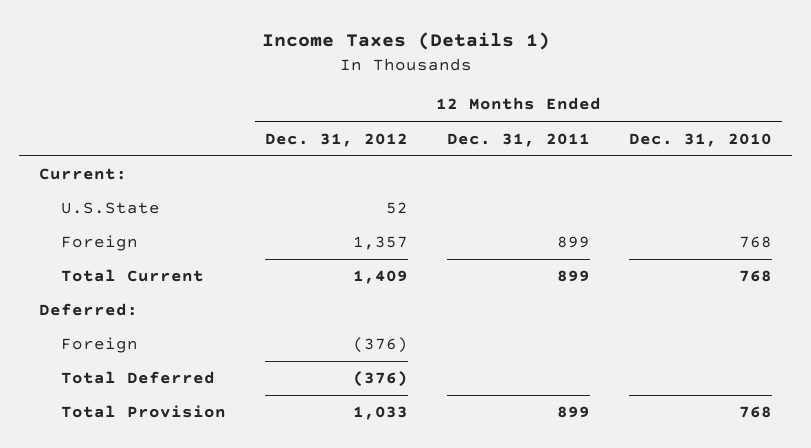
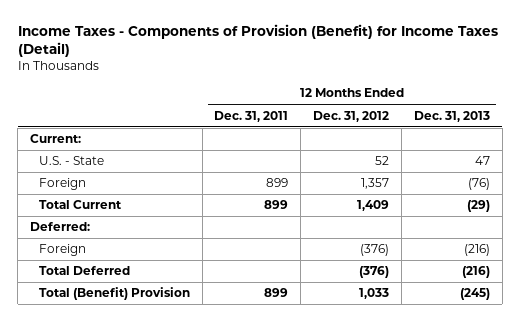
- Income Taxes (Details 1)
+ Income Taxes - Components of Provision (Benefit) for Income Taxes (Detail)
- | 12 Months Ended Dec. 31, 2012 | 12 Months Ended Dec. 31, 2011 | 12 Months Ended Dec. 31, 2010
+ | 12 Months Ended Dec. 31, 2011 | 12 Months Ended Dec. 31, 2012 | 12 Months Ended Dec. 31, 2013
- U.S.State | 52 | |
+ U.S. - State | | 52 | 47
- Total Provision | 1,033 | 899 | 768
+ Total (Benefit) Provision | 899 | 1,033 | (245)

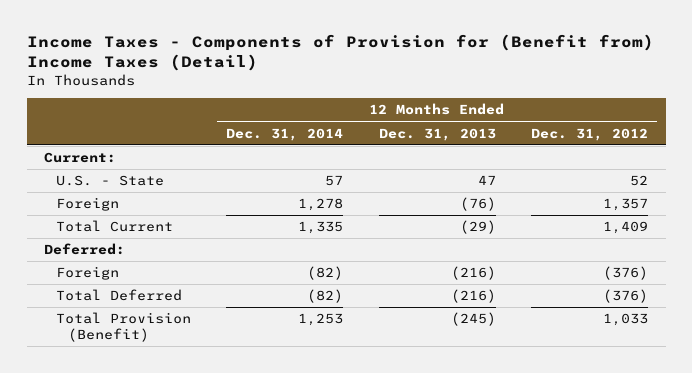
- Income Taxes - Components of Provision (Benefit) for Income Taxes (Detail)
+ Income Taxes - Components of Provision for (Benefit from) Income Taxes (Detail)
- | 12 Months Ended Dec. 31, 2011 | 12 Months Ended Dec. 31, 2012 | 12 Months Ended Dec. 31, 2013
+ | 12 Months Ended Dec. 31, 2014 | 12 Months Ended Dec. 31, 2013 | 12 Months Ended Dec. 31, 2012
- Total (Benefit) Provision | 899 | 1,033 | (245)
+ Total Provision (Benefit) | 1,253 | (245) | 1,033

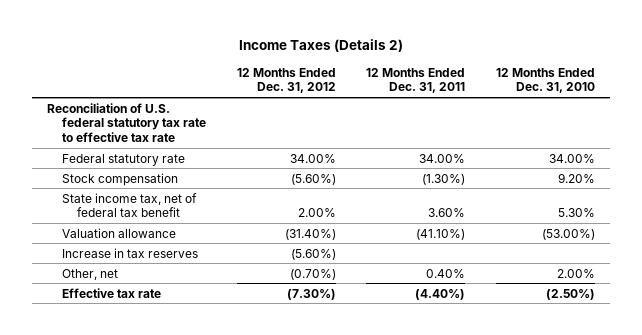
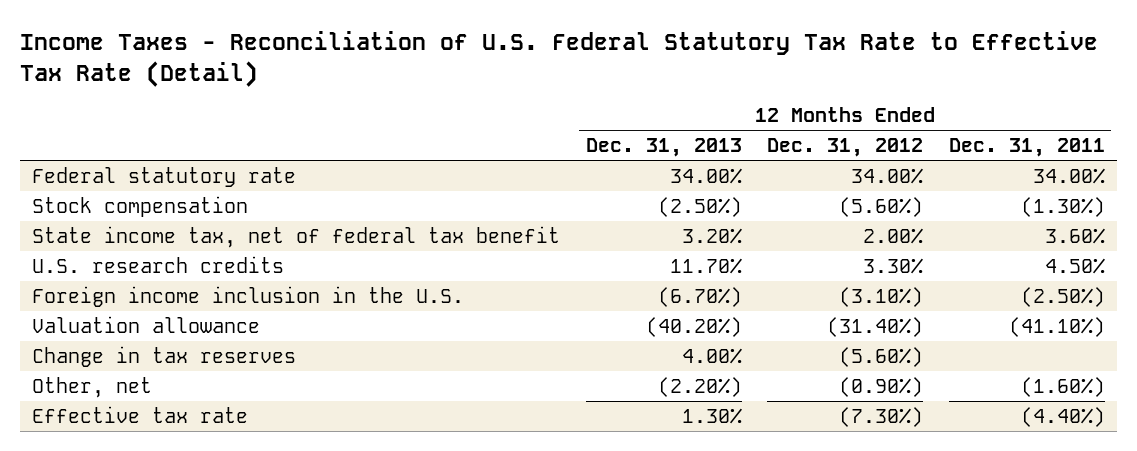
- Income Taxes (Details 2)
+ Income Taxes - Reconciliation of U.S. Federal Statutory Tax Rate to Effective Tax Rate (Detail)
- | 12 Months Ended Dec. 31, 2012 | 12 Months Ended Dec. 31, 2011 | 12 Months Ended Dec. 31, 2010
+ | 12 Months Ended Dec. 31, 2013 | 12 Months Ended Dec. 31, 2012 | 12 Months Ended Dec. 31, 2011
- Reconciliation of U.S. federal statutory tax rate to effective tax rate
+ U.S. research credits | 11.70% | 3.30% | 4.50%
+ Foreign income inclusion in the U.S. | (6.70%) | (3.10%) | (2.50%)
- Increase in tax reserves | (5.60%) | |
- Other, net | (0.70%) | 0.40% | 2.00%
+ Change in tax reserves | 4.00% | (5.60%) |
+ Other, net | (2.20%) | (0.90%) | (1.60%)

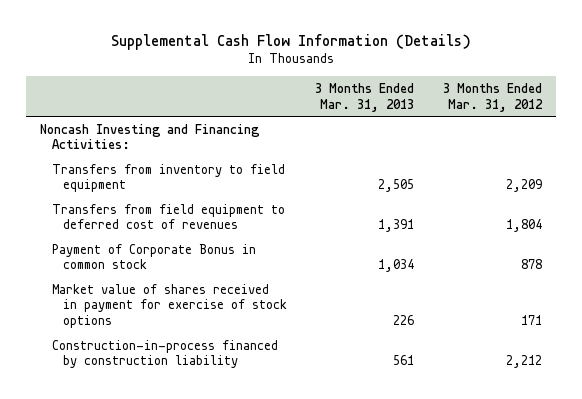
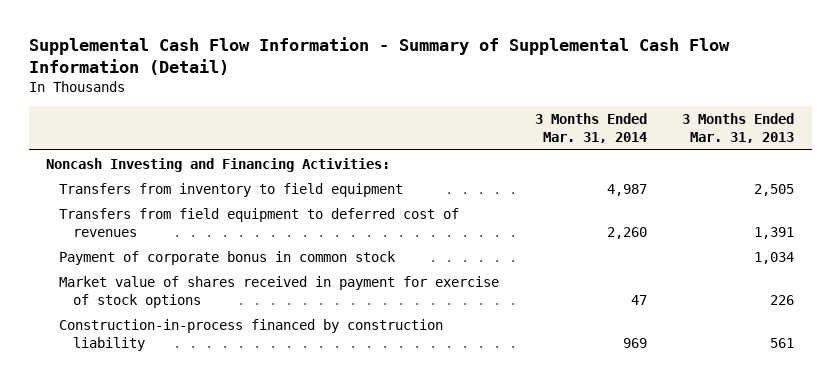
- Supplemental Cash Flow Information (Details)
+ Supplemental Cash Flow Information - Summary of Supplemental Cash Flow Information (Detail)
- | 3 Months Ended Mar. 31, 2013 | 3 Months Ended Mar. 31, 2012
+ | 3 Months Ended Mar. 31, 2014 | 3 Months Ended Mar. 31, 2013
- Payment of Corporate Bonus in common stock | 1,034 | 878
+ Payment of corporate bonus in common stock | | 1,034

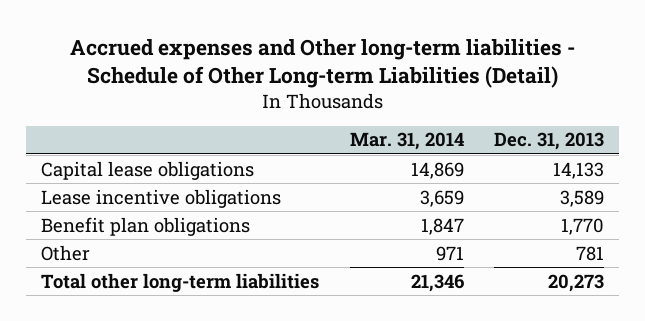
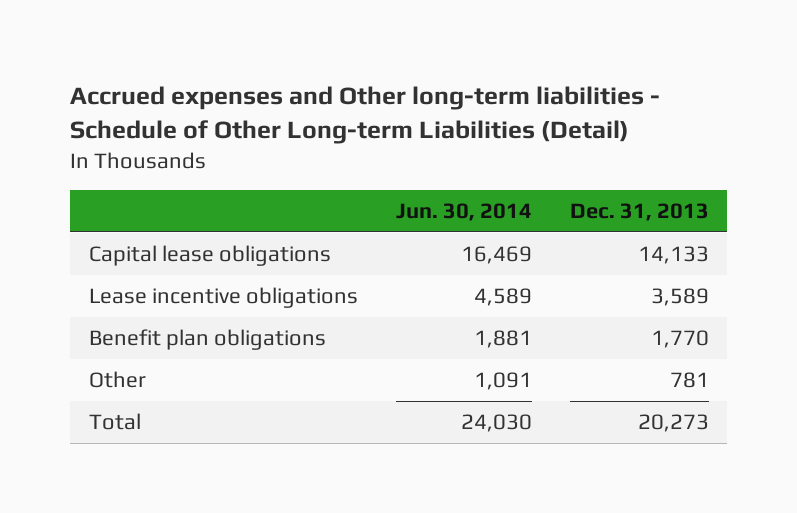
- | Mar. 31, 2014 | Dec. 31, 2013
+ | Jun. 30, 2014 | Dec. 31, 2013
- Total other long-term liabilities | 21,346 | 20,273
+ Total | 24,030 | 20,273

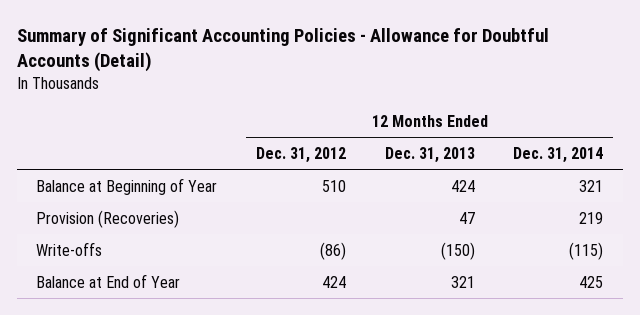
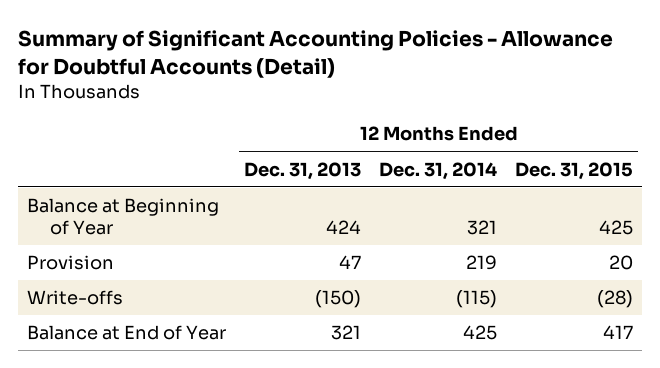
- | 12 Months Ended Dec. 31, 2012 | 12 Months Ended Dec. 31, 2013 | 12 Months Ended Dec. 31, 2014
+ | 12 Months Ended Dec. 31, 2013 | 12 Months Ended Dec. 31, 2014 | 12 Months Ended Dec. 31, 2015
- Provision (Recoveries) | | 47 | 219
+ Provision | 47 | 219 | 20

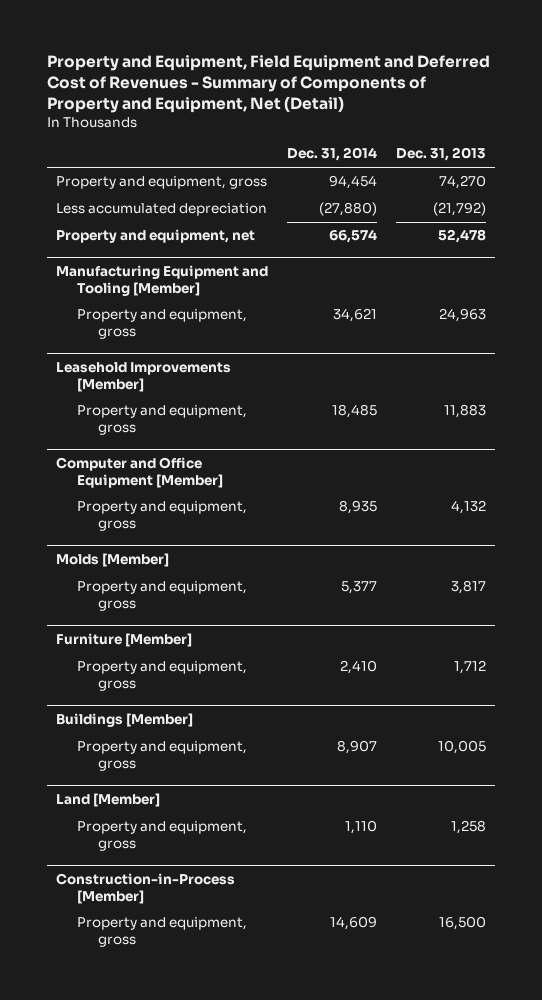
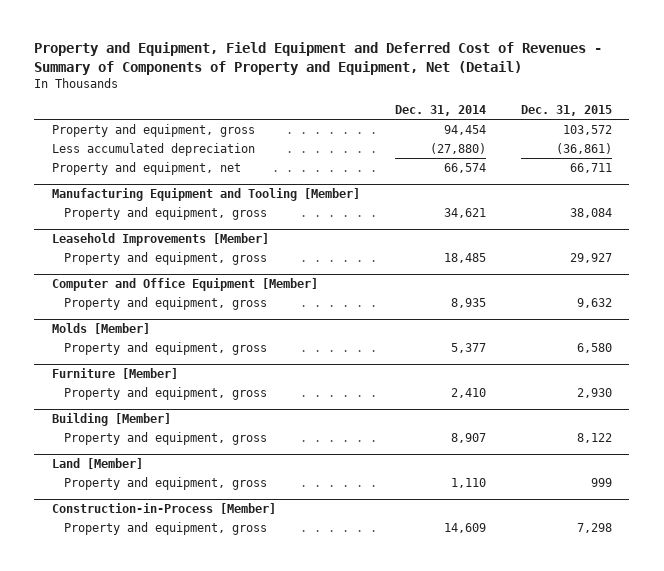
- | Dec. 31, 2014 | Dec. 31, 2013
+ | Dec. 31, 2014 | Dec. 31, 2015
- Buildings [Member]
+ Building [Member]

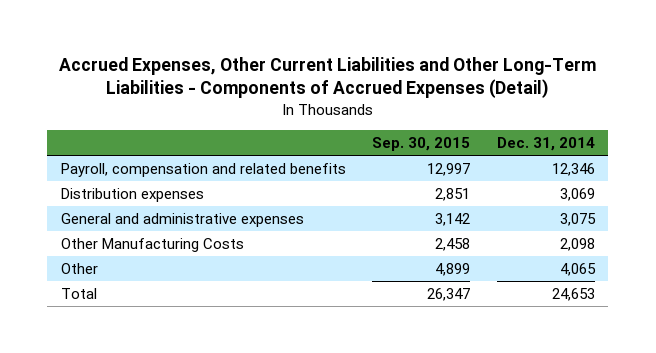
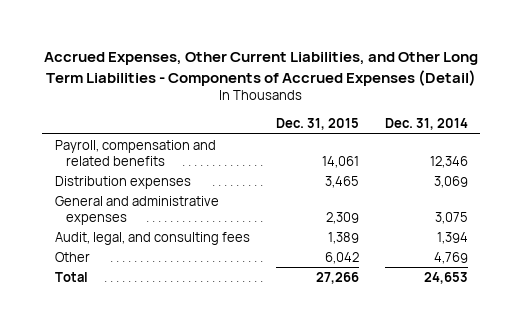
- Accrued Expenses, Other Current Liabilities and Other Long-Term Liabilities - Components of Accrued Expenses (Detail)
+ Accrued Expenses, Other Current Liabilities, and Other Long Term Liabilities - Components of Accrued Expenses (Detail)
- | Sep. 30, 2015 | Dec. 31, 2014
+ | Dec. 31, 2015 | Dec. 31, 2014
- Other Manufacturing Costs | 2,458 | 2,098
- Other | 4,899 | 4,065
+ Audit, legal, and consulting fees | 1,389 | 1,394
+ Other | 6,042 | 4,769

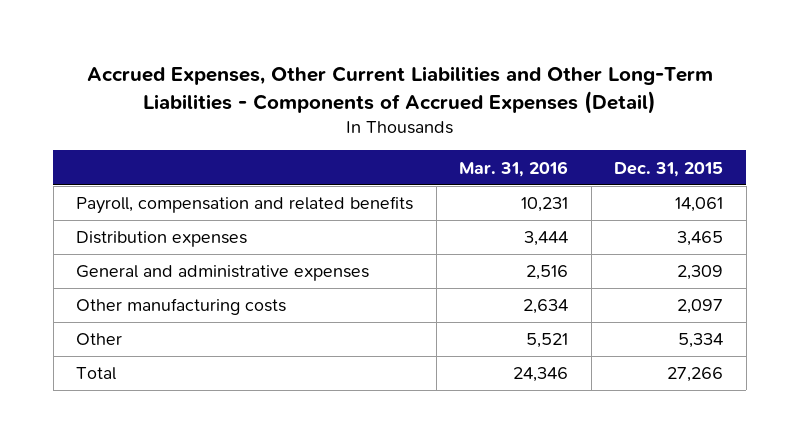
- Accrued Expenses, Other Current Liabilities, and Other Long Term Liabilities - Components of Accrued Expenses (Detail)
+ Accrued Expenses, Other Current Liabilities and Other Long-Term Liabilities - Components of Accrued Expenses (Detail)
- | Dec. 31, 2015 | Dec. 31, 2014
+ | Mar. 31, 2016 | Dec. 31, 2015
- Audit, legal, and consulting fees | 1,389 | 1,394
- Other | 6,042 | 4,769
+ Other manufacturing costs | 2,634 | 2,097
+ Other | 5,521 | 5,334

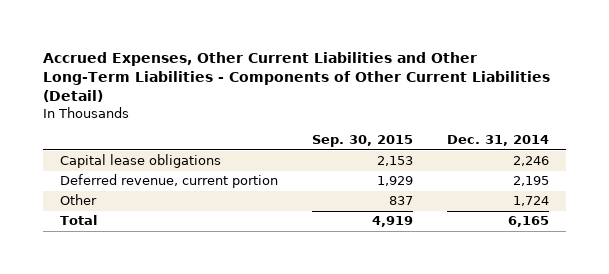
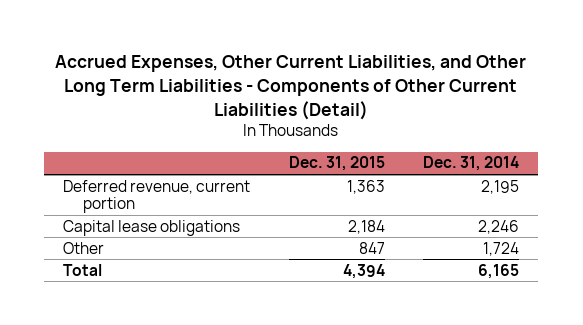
- Accrued Expenses, Other Current Liabilities and Other Long-Term Liabilities - Components of Other Current Liabilities (Detail)
+ Accrued Expenses, Other Current Liabilities, and Other Long Term Liabilities - Components of Other Current Liabilities (Detail)
- | Sep. 30, 2015 | Dec. 31, 2014
+ | Dec. 31, 2015 | Dec. 31, 2014
moved down: Capital lease obligations | 2,184 | 2,246

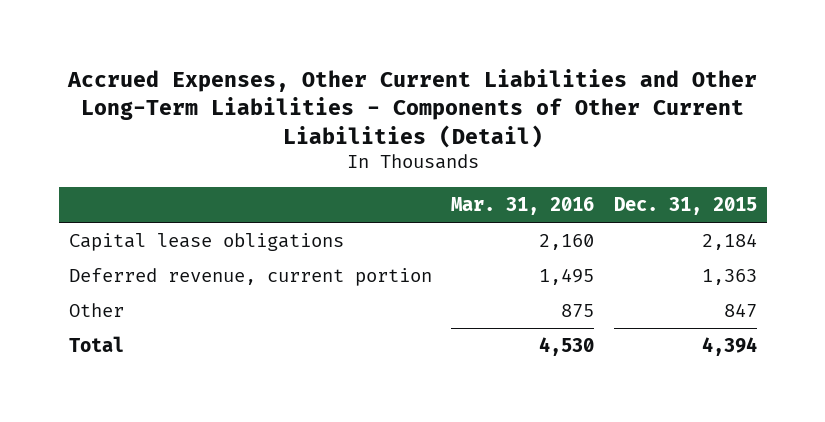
- Accrued Expenses, Other Current Liabilities, and Other Long Term Liabilities - Components of Other Current Liabilities (Detail)
+ Accrued Expenses, Other Current Liabilities and Other Long-Term Liabilities - Components of Other Current Liabilities (Detail)
- | Dec. 31, 2015 | Dec. 31, 2014
+ | Mar. 31, 2016 | Dec. 31, 2015
moved down: Deferred revenue, current portion | 1,495 | 1,363

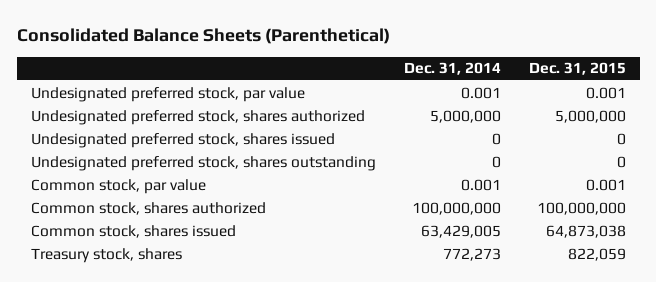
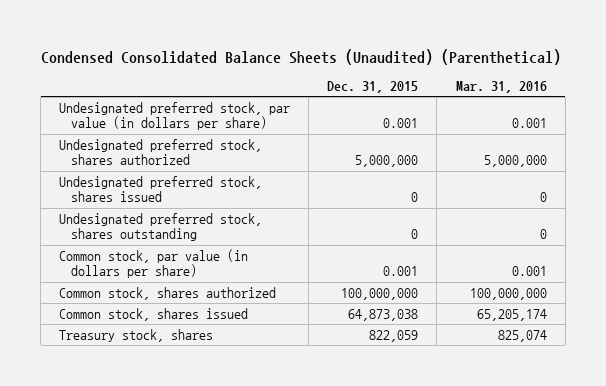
- Consolidated Balance Sheets (Parenthetical)
+ Condensed Consolidated Balance Sheets (Unaudited) (Parenthetical)
- | Dec. 31, 2014 | Dec. 31, 2015
+ | Dec. 31, 2015 | Mar. 31, 2016
- Undesignated preferred stock, par value | 0.001 | 0.001
+ Undesignated preferred stock, par value (in dollars per share) | 0.001 | 0.001
- Common stock, par value | 0.001 | 0.001
+ Common stock, par value (in dollars per share) | 0.001 | 0.001

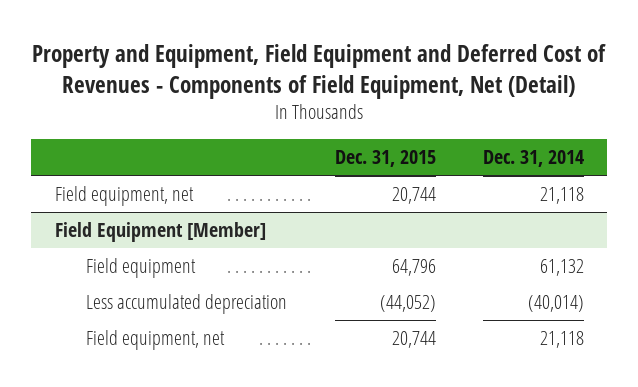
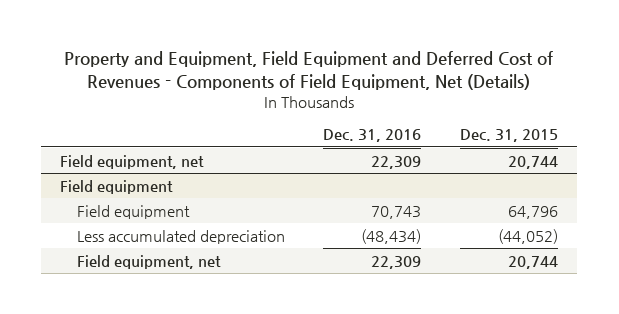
- Property and Equipment, Field Equipment and Deferred Cost of Revenues - Components of Field Equipment, Net (Detail)
+ Property and Equipment, Field Equipment and Deferred Cost of Revenues - Components of Field Equipment, Net (Details)
- | Dec. 31, 2015 | Dec. 31, 2014
+ | Dec. 31, 2016 | Dec. 31, 2015
- Field Equipment [Member]
+ Field equipment

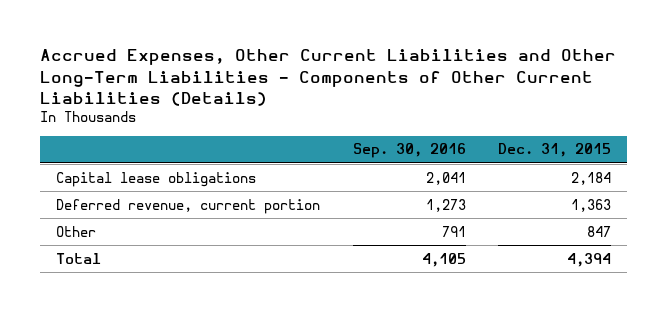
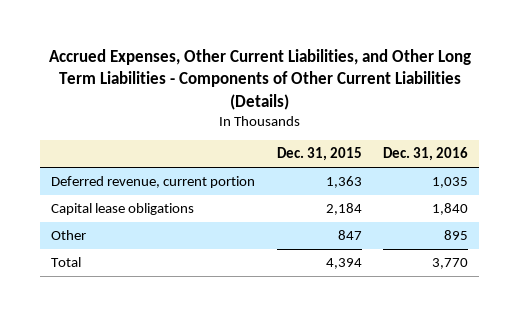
- Accrued Expenses, Other Current Liabilities and Other Long-Term Liabilities - Components of Other Current Liabilities (Details)
+ Accrued Expenses, Other Current Liabilities, and Other Long Term Liabilities - Components of Other Current Liabilities (Details)
- | Sep. 30, 2016 | Dec. 31, 2015
+ | Dec. 31, 2015 | Dec. 31, 2016
moved down: Capital lease obligations | 2,184 | 1,840

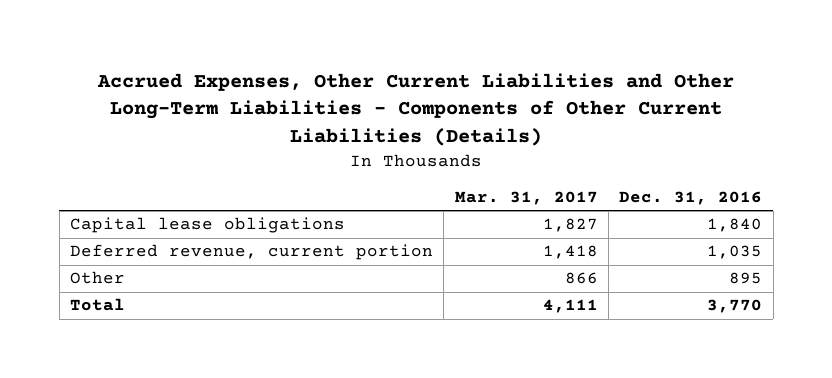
- Accrued Expenses, Other Current Liabilities, and Other Long Term Liabilities - Components of Other Current Liabilities (Details)
+ Accrued Expenses, Other Current Liabilities and Other Long-Term Liabilities - Components of Other Current Liabilities (Details)
- | Dec. 31, 2015 | Dec. 31, 2016
+ | Mar. 31, 2017 | Dec. 31, 2016
moved down: Deferred revenue, current portion | 1,418 | 1,035

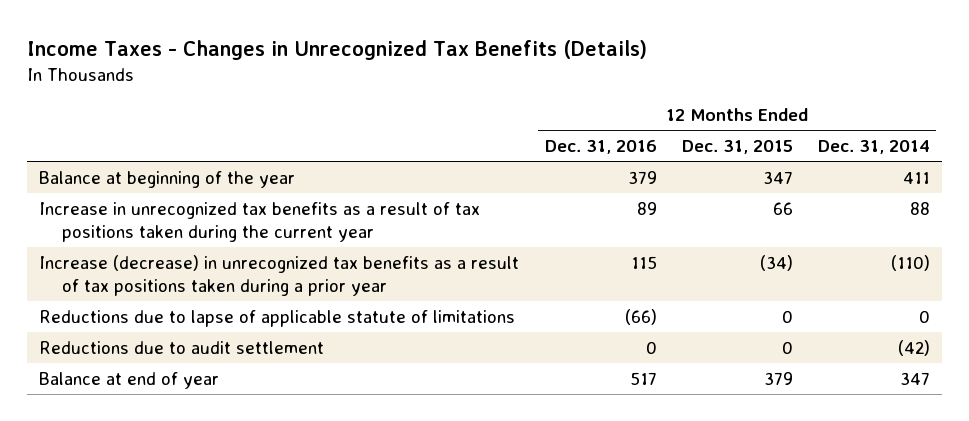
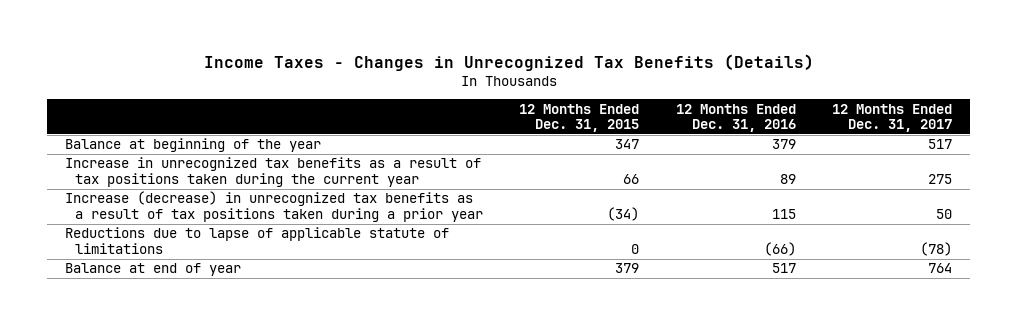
- | 12 Months Ended Dec. 31, 2016 | 12 Months Ended Dec. 31, 2015 | 12 Months Ended Dec. 31, 2014
+ | 12 Months Ended Dec. 31, 2015 | 12 Months Ended Dec. 31, 2016 | 12 Months Ended Dec. 31, 2017
- Reductions due to audit settlement | 0 | 0 | (42)

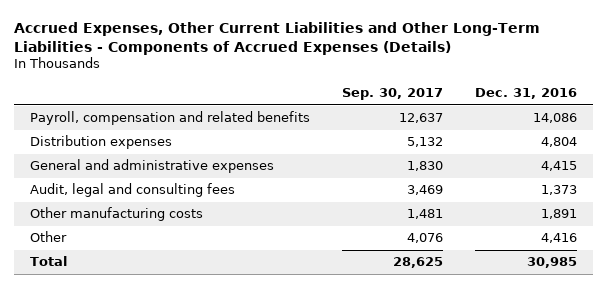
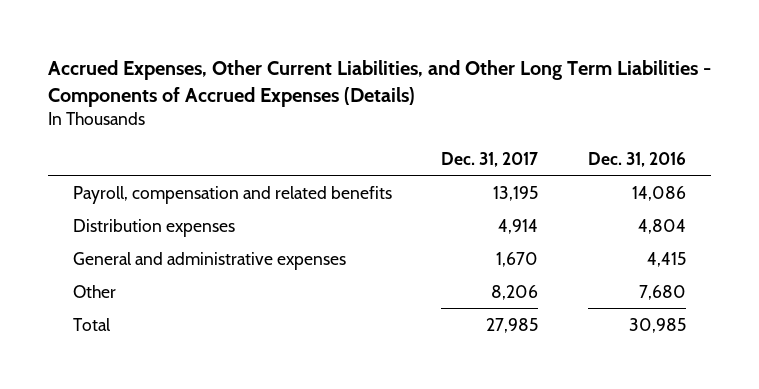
- Accrued Expenses, Other Current Liabilities and Other Long-Term Liabilities - Components of Accrued Expenses (Details)
+ Accrued Expenses, Other Current Liabilities, and Other Long Term Liabilities - Components of Accrued Expenses (Details)
- | Sep. 30, 2017 | Dec. 31, 2016
+ | Dec. 31, 2017 | Dec. 31, 2016
- Audit, legal and consulting fees | 3,469 | 1,373
- Other manufacturing costs | 1,481 | 1,891
- Other | 4,076 | 4,416
+ Other | 8,206 | 7,680

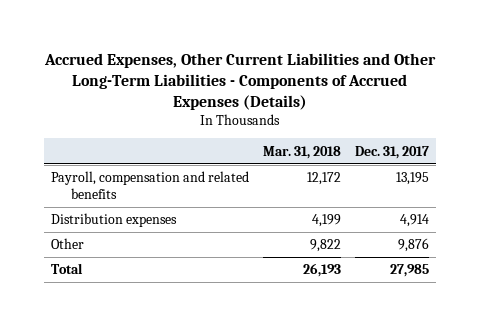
- Accrued Expenses, Other Current Liabilities, and Other Long Term Liabilities - Components of Accrued Expenses (Details)
+ Accrued Expenses, Other Current Liabilities and Other Long-Term Liabilities - Components of Accrued Expenses (Details)
- | Dec. 31, 2017 | Dec. 31, 2016
+ | Mar. 31, 2018 | Dec. 31, 2017
- General and administrative expenses | 1,670 | 4,415
- Other | 8,206 | 7,680
+ Other | 9,822 | 9,876

